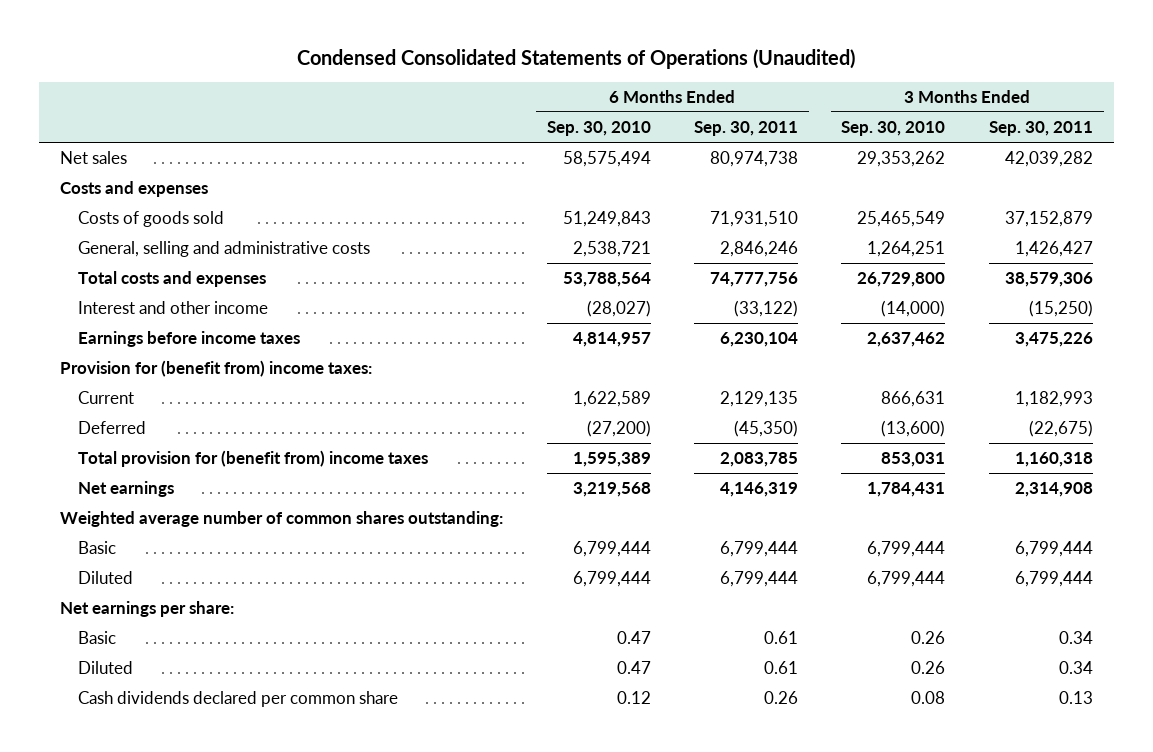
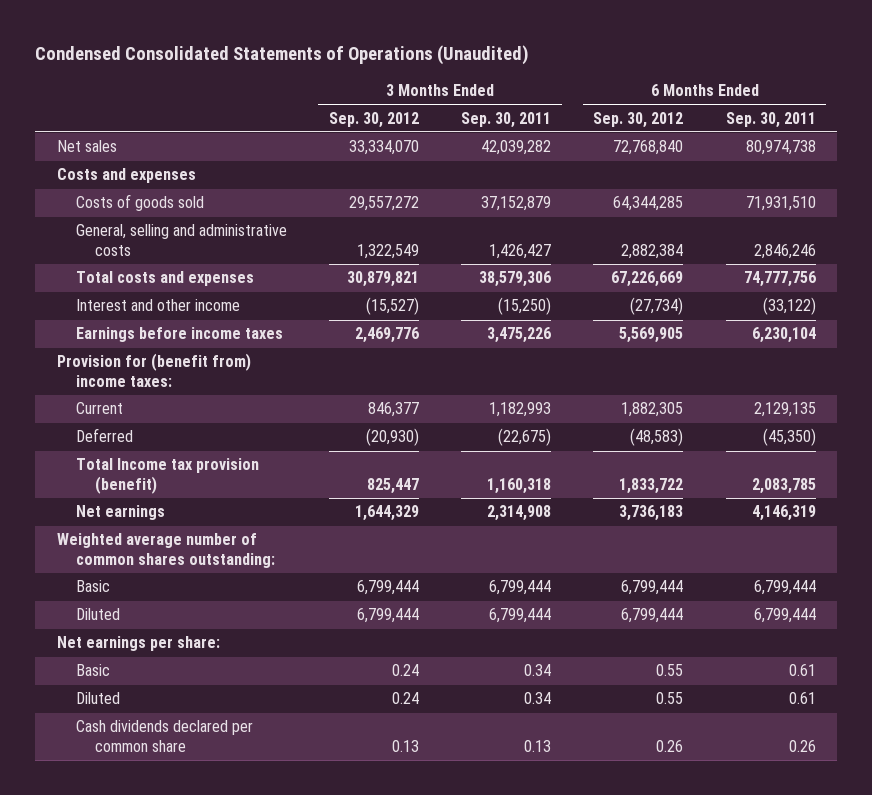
- | 6 Months Ended Sep. 30, 2010 | 6 Months Ended Sep. 30, 2011 | 3 Months Ended Sep. 30, 2010 | 3 Months Ended Sep. 30, 2011
+ | 3 Months Ended Sep. 30, 2012 | 3 Months Ended Sep. 30, 2011 | 6 Months Ended Sep. 30, 2012 | 6 Months Ended Sep. 30, 2011
- Total provision for (benefit from) income taxes | 1,595,389 | 2,083,785 | 853,031 | 1,160,318
+ Total Income tax provision (benefit) | 825,447 | 1,160,318 | 1,833,722 | 2,083,785

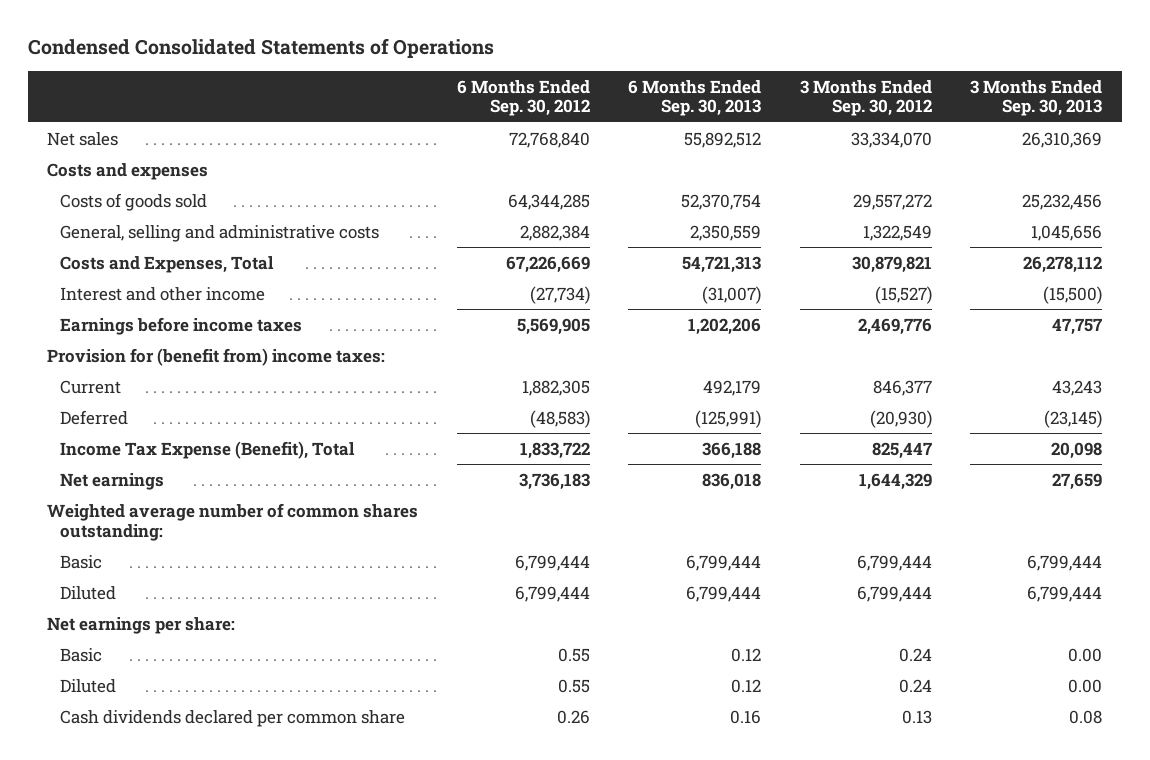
- Condensed Consolidated Statements of Operations (Unaudited)
+ Condensed Consolidated Statements of Operations
- | 3 Months Ended Sep. 30, 2012 | 3 Months Ended Sep. 30, 2011 | 6 Months Ended Sep. 30, 2012 | 6 Months Ended Sep. 30, 2011
+ | 6 Months Ended Sep. 30, 2012 | 6 Months Ended Sep. 30, 2013 | 3 Months Ended Sep. 30, 2012 | 3 Months Ended Sep. 30, 2013
- Total costs and expenses | 30,879,821 | 38,579,306 | 67,226,669 | 74,777,756
+ Costs and Expenses, Total | 67,226,669 | 54,721,313 | 30,879,821 | 26,278,112
- Total Income tax provision (benefit) | 825,447 | 1,160,318 | 1,833,722 | 2,083,785
+ Income Tax Expense (Benefit), Total | 1,833,722 | 366,188 | 825,447 | 20,098

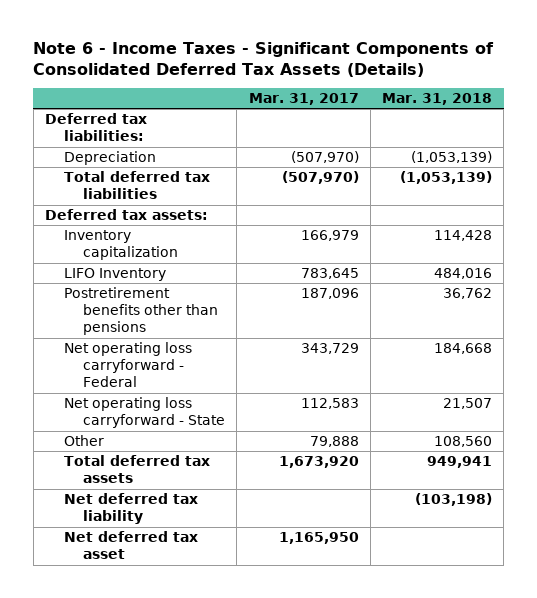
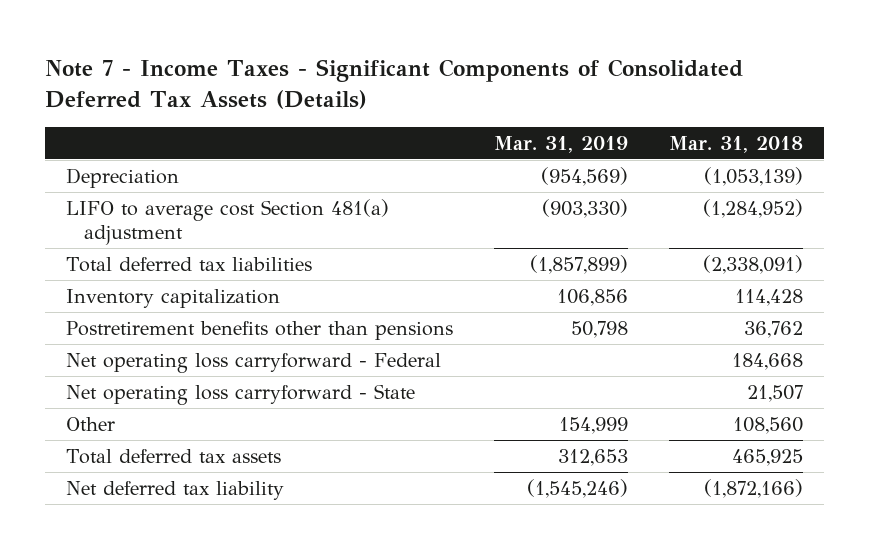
- Note 6 - Income Taxes - Significant Components of Consolidated Deferred Tax Assets (Details)
+ Note 7 - Income Taxes - Significant Components of Consolidated Deferred Tax Assets (Details)
- | Mar. 31, 2017 | Mar. 31, 2018
+ | Mar. 31, 2019 | Mar. 31, 2018
- Deferred tax liabilities:
- Total deferred tax liabilities | (507,970) | (1,053,139)
- Deferred tax assets:
+ LIFO to average cost Section 481(a) adjustment | (903,330) | (1,284,952)
+ Total deferred tax liabilities | (1,857,899) | (2,338,091)
- LIFO Inventory | 783,645 | 484,016
- Total deferred tax assets | 1,673,920 | 949,941
- Net deferred tax liability | | (103,198)
- Net deferred tax asset | 1,165,950 |
+ Total deferred tax assets | 312,653 | 465,925
+ Net deferred tax liability | (1,545,246) | (1,872,166)

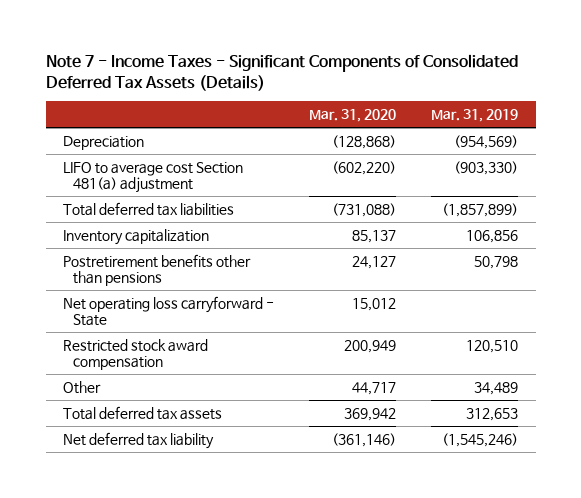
- | Mar. 31, 2019 | Mar. 31, 2018
+ | Mar. 31, 2020 | Mar. 31, 2019
- Net operating loss carryforward - Federal | | 184,668
- Other | 154,999 | 108,560
+ Restricted stock award compensation | 200,949 | 120,510
+ Other | 44,717 | 34,489

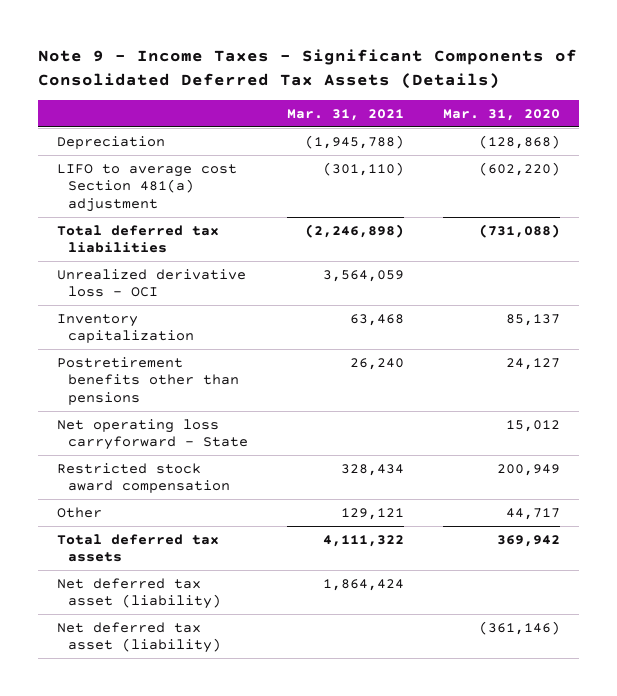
- Note 7 - Income Taxes - Significant Components of Consolidated Deferred Tax Assets (Details)
+ Note 9 - Income Taxes - Significant Components of Consolidated Deferred Tax Assets (Details)
- | Mar. 31, 2020 | Mar. 31, 2019
+ | Mar. 31, 2021 | Mar. 31, 2020
+ Unrealized derivative loss - OCI | 3,564,059 |
- Net deferred tax liability | (361,146) | (1,545,246)
+ Net deferred tax asset (liability) | 1,864,424 |
+ Net deferred tax asset (liability) | | (361,146)

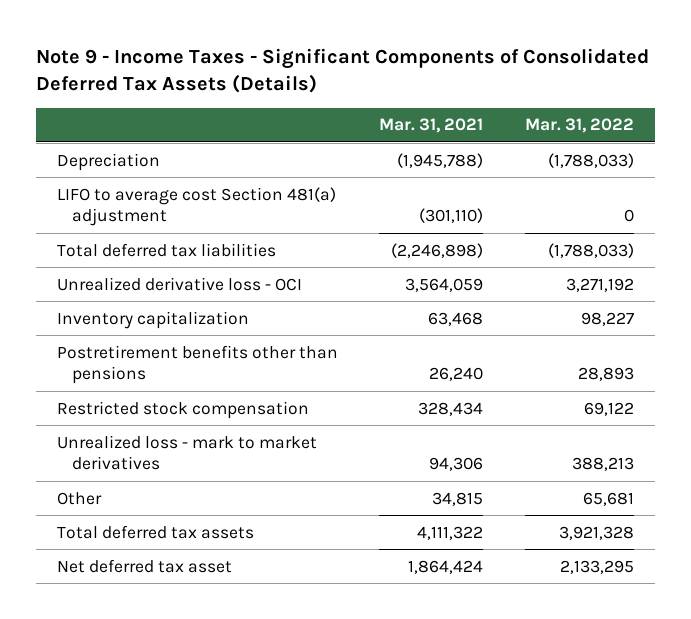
- | Mar. 31, 2021 | Mar. 31, 2020
+ | Mar. 31, 2021 | Mar. 31, 2022
- Net operating loss carryforward - State | | 15,012
- Restricted stock award compensation | 328,434 | 200,949
- Other | 129,121 | 44,717
+ Restricted stock compensation | 328,434 | 69,122
+ Unrealized loss - mark to market derivatives | 94,306 | 388,213
+ Other | 34,815 | 65,681
- Net deferred tax asset (liability) | 1,864,424 |
- Net deferred tax asset (liability) | | (361,146)
+ Net deferred tax asset | 1,864,424 | 2,133,295

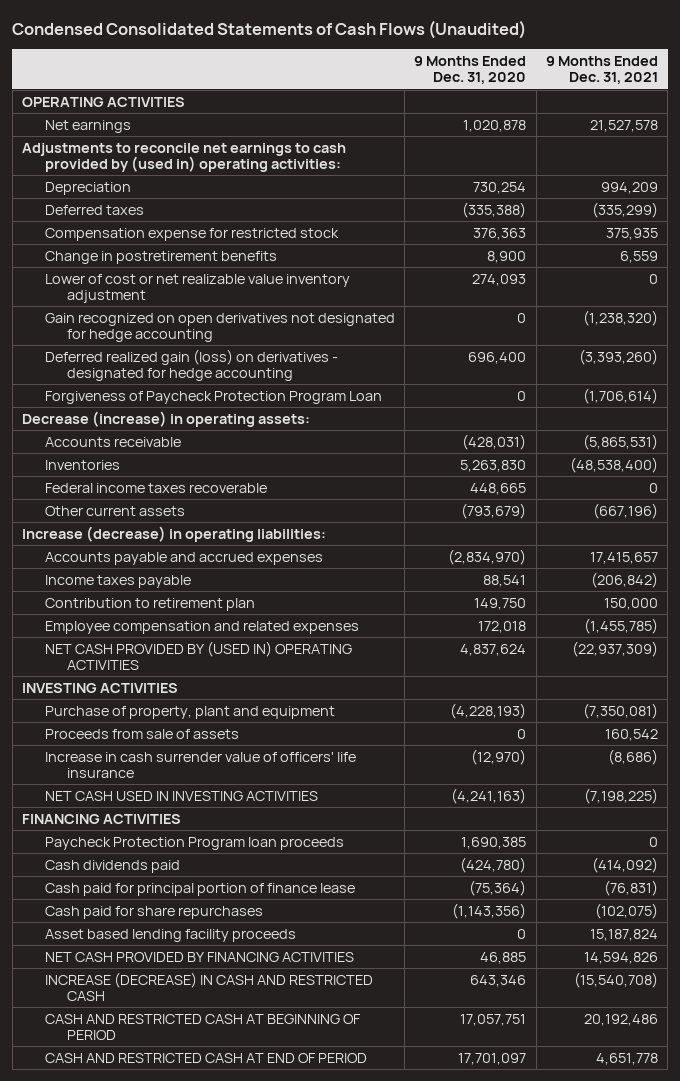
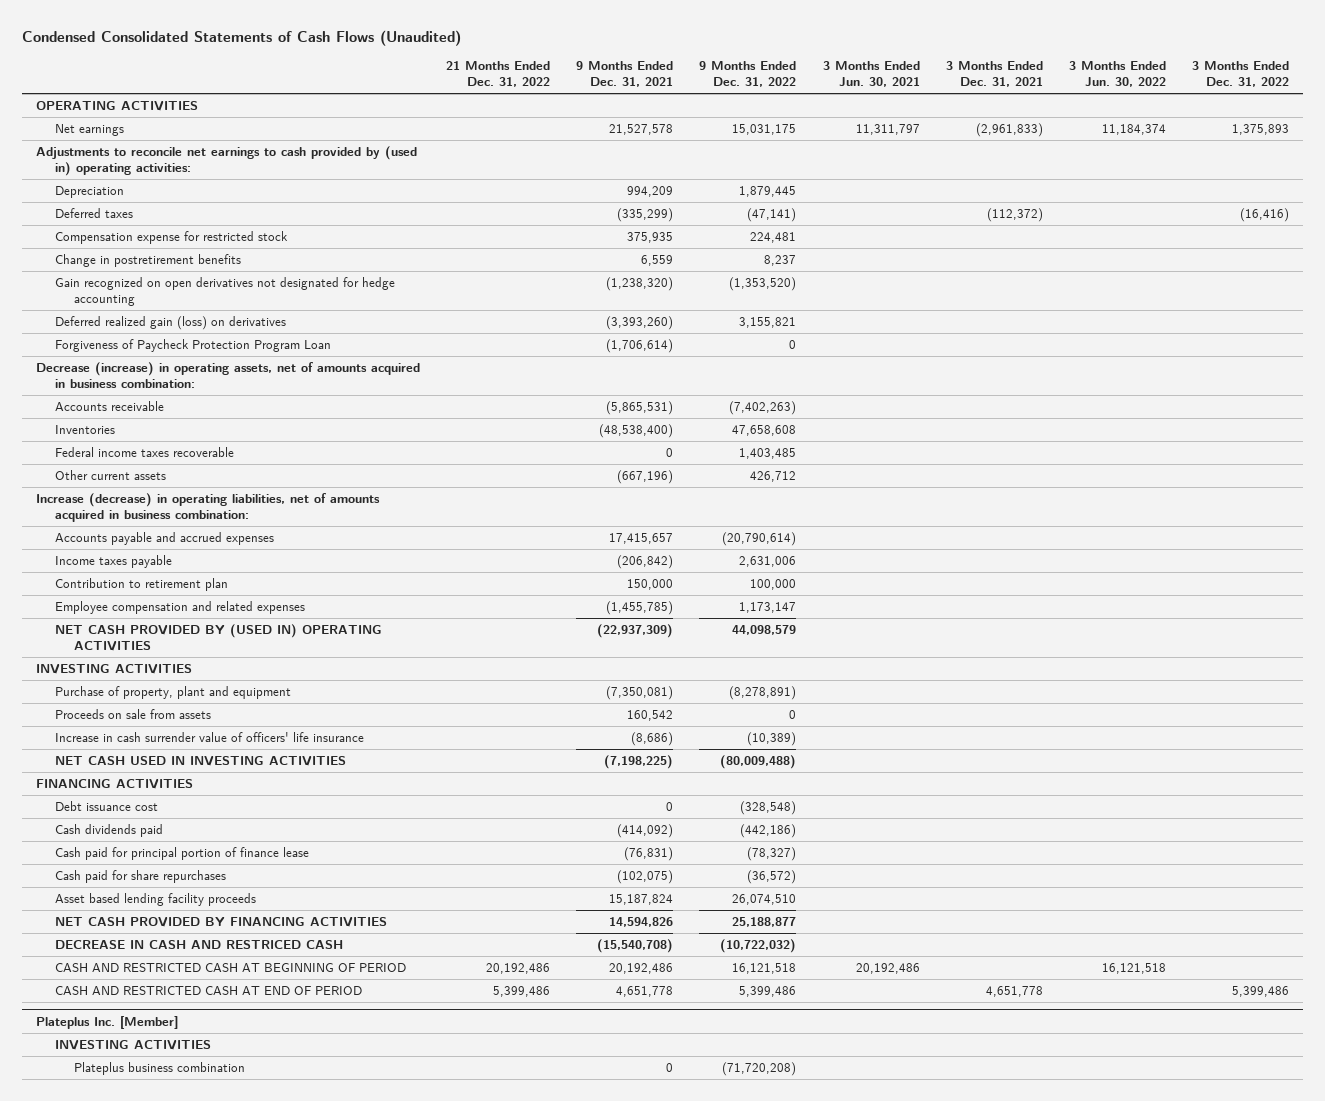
- | 9 Months Ended Dec. 31, 2020 | 9 Months Ended Dec. 31, 2021
+ | 21 Months Ended Dec. 31, 2022 | 9 Months Ended Dec. 31, 2021 | 9 Months Ended Dec. 31, 2022 | 3 Months Ended Jun. 30, 2021 | 3 Months Ended Dec. 31, 2021 | 3 Months Ended Jun. 30, 2022 | 3 Months Ended Dec. 31, 2022
- Lower of cost or net realizable value inventory adjustment | 274,093 | 0
- Deferred realized gain (loss) on derivatives - designated for hedge accounting | 696,400 | (3,393,260)
+ Deferred realized gain (loss) on derivatives | | (3,393,260) | 3,155,821 | | | |
- Decrease (increase) in operating assets:
+ Decrease (increase) in operating assets, net of amounts acquired in business combination:
- Increase (decrease) in operating liabilities:
+ Increase (decrease) in operating liabilities, net of amounts acquired in business combination:
- Proceeds from sale of assets | 0 | 160,542
+ Proceeds on sale from assets | | 160,542 | 0 | | | |
- Paycheck Protection Program loan proceeds | 1,690,385 | 0
+ Debt issuance cost | | 0 | (328,548) | | | |
- INCREASE (DECREASE) IN CASH AND RESTRICTED CASH | 643,346 | (15,540,708)
+ DECREASE IN CASH AND RESTRICED CASH | | (15,540,708) | (10,722,032) | | | |
+ Plateplus Inc. [Member]
+ INVESTING ACTIVITIES
+ Plateplus business combination | | 0 | (71,720,208) | | | |

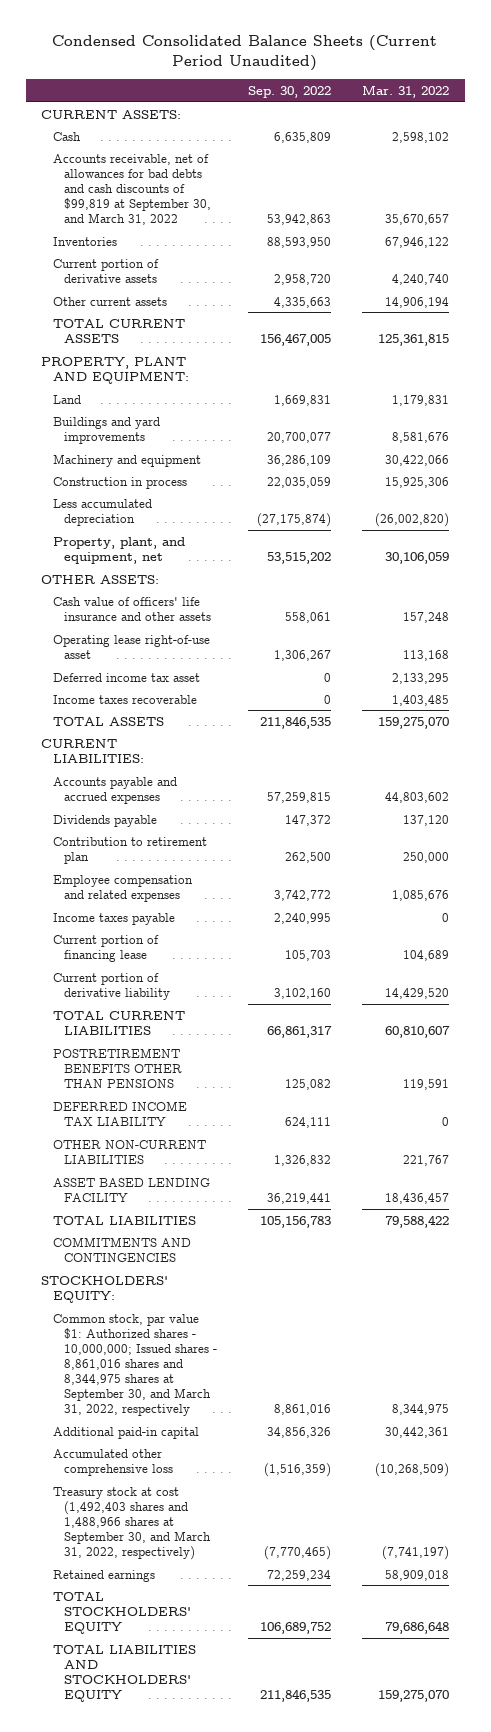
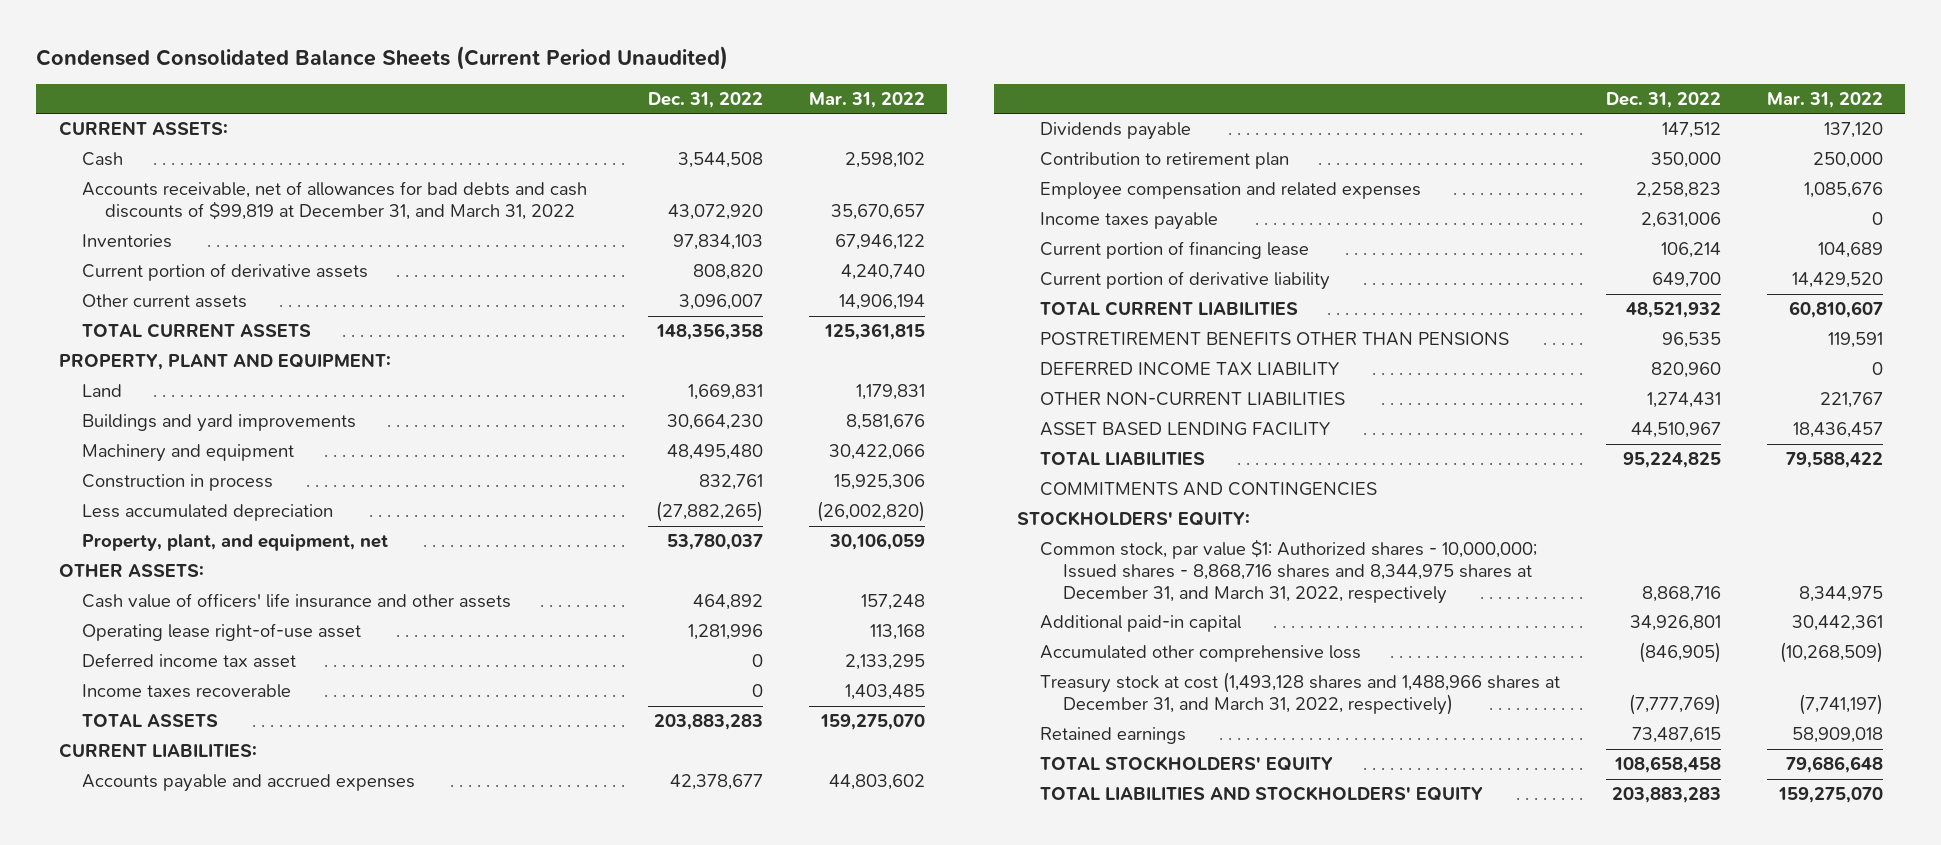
- | Sep. 30, 2022 | Mar. 31, 2022
+ | Dec. 31, 2022 | Mar. 31, 2022
- Accounts receivable, net of allowances for bad debts and cash discounts of $99,819 at September 30, and March 31, 2022 | 53,942,863 | 35,670,657
+ Accounts receivable, net of allowances for bad debts and cash discounts of $99,819 at December 31, and March 31, 2022 | 43,072,920 | 35,670,657
- Common stock, par value $1: Authorized shares - 10,000,000; Issued shares - 8,861,016 shares and 8,344,975 shares at September 30, and March 31, 2022, respectively | 8,861,016 | 8,344,975
+ Common stock, par value $1: Authorized shares - 10,000,000; Issued shares - 8,868,716 shares and 8,344,975 shares at December 31, and March 31, 2022, respectively | 8,868,716 | 8,344,975
- Treasury stock at cost (1,492,403 shares and 1,488,966 shares at September 30, and March 31, 2022, respectively) | (7,770,465) | (7,741,197)
+ Treasury stock at cost (1,493,128 shares and 1,488,966 shares at December 31, and March 31, 2022, respectively) | (7,777,769) | (7,741,197)

